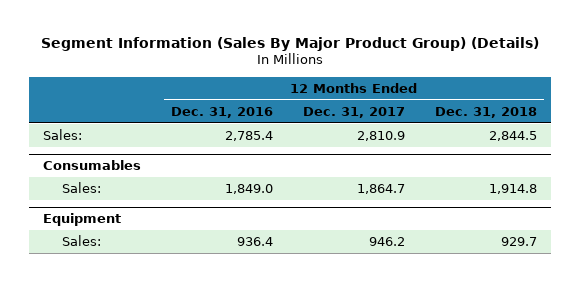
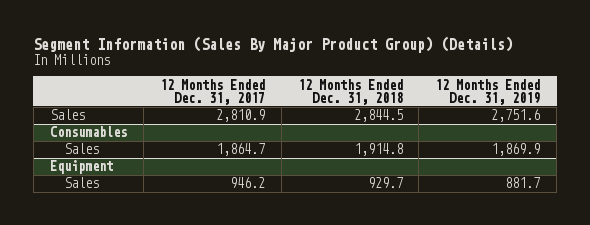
- | 12 Months Ended Dec. 31, 2016 | 12 Months Ended Dec. 31, 2017 | 12 Months Ended Dec. 31, 2018
+ | 12 Months Ended Dec. 31, 2017 | 12 Months Ended Dec. 31, 2018 | 12 Months Ended Dec. 31, 2019
- Sales: | 2,785.4 | 2,810.9 | 2,844.5
+ Sales | 2,810.9 | 2,844.5 | 2,751.6
@ Consumables
- Sales: | 1,849.0 | 1,864.7 | 1,914.8
+ Sales | 1,864.7 | 1,914.8 | 1,869.9
@ Equipment
- Sales: | 936.4 | 946.2 | 929.7
+ Sales | 946.2 | 929.7 | 881.7

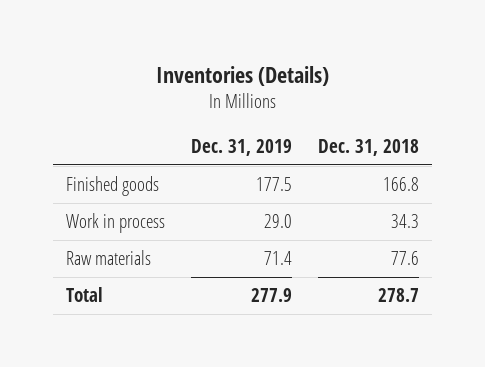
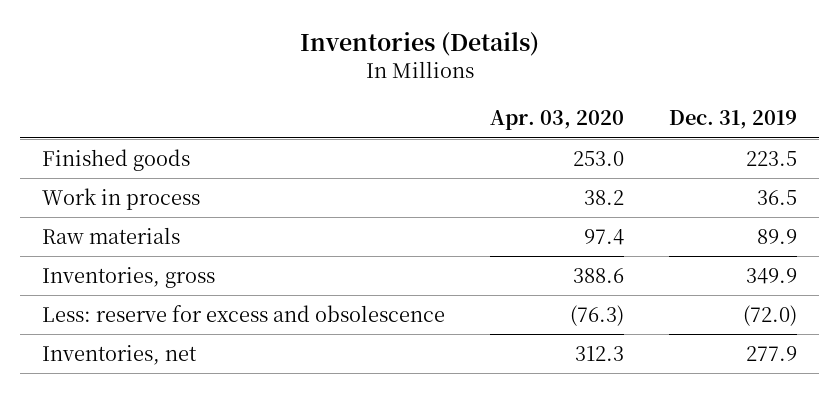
- | Dec. 31, 2019 | Dec. 31, 2018
+ | Apr. 03, 2020 | Dec. 31, 2019
- Finished goods | 177.5 | 166.8
- Work in process | 29.0 | 34.3
- Raw materials | 71.4 | 77.6
- Total | 277.9 | 278.7
+ Finished goods | 253.0 | 223.5
+ Work in process | 38.2 | 36.5
+ Raw materials | 97.4 | 89.9
+ Inventories, gross | 388.6 | 349.9
+ Less: reserve for excess and obsolescence | (76.3) | (72.0)
+ Inventories, net | 312.3 | 277.9

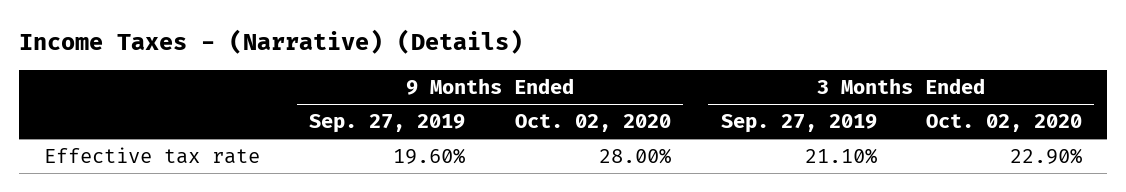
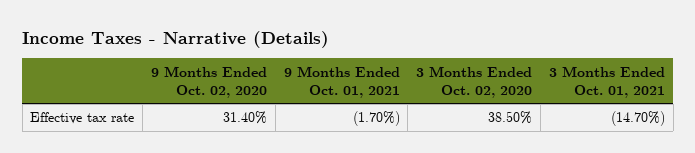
- Income Taxes - (Narrative) (Details)
+ Income Taxes - Narrative (Details)
- | 9 Months Ended Sep. 27, 2019 | 9 Months Ended Oct. 02, 2020 | 3 Months Ended Sep. 27, 2019 | 3 Months Ended Oct. 02, 2020
+ | 9 Months Ended Oct. 02, 2020 | 9 Months Ended Oct. 01, 2021 | 3 Months Ended Oct. 02, 2020 | 3 Months Ended Oct. 01, 2021
- Effective tax rate | 19.60% | 28.00% | 21.10% | 22.90%
+ Effective tax rate | 31.40% | (1.70%) | 38.50% | (14.70%)

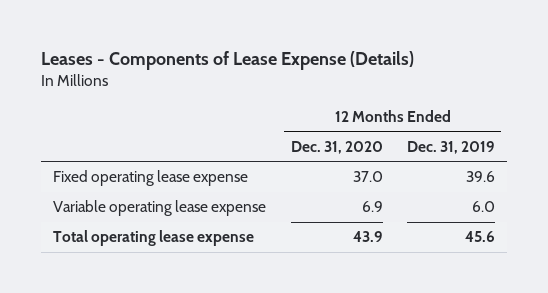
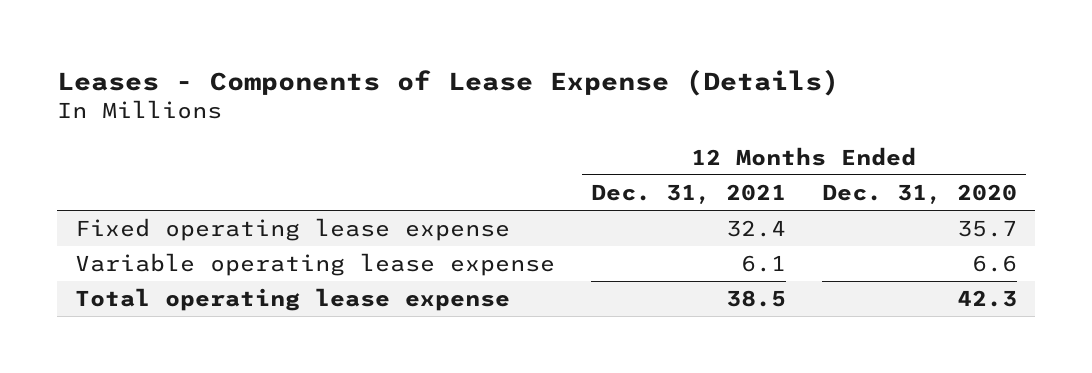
- | 12 Months Ended Dec. 31, 2020 | 12 Months Ended Dec. 31, 2019
+ | 12 Months Ended Dec. 31, 2021 | 12 Months Ended Dec. 31, 2020
- Fixed operating lease expense | 37.0 | 39.6
- Variable operating lease expense | 6.9 | 6.0
- Total operating lease expense | 43.9 | 45.6
+ Fixed operating lease expense | 32.4 | 35.7
+ Variable operating lease expense | 6.1 | 6.6
+ Total operating lease expense | 38.5 | 42.3

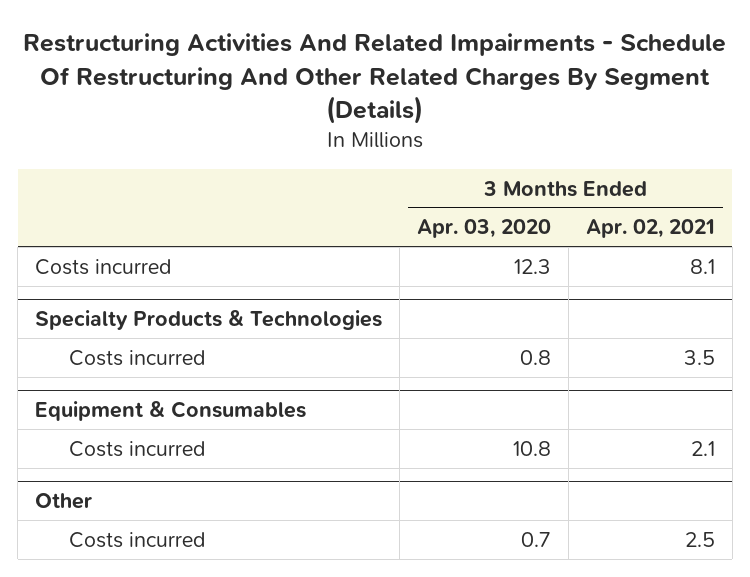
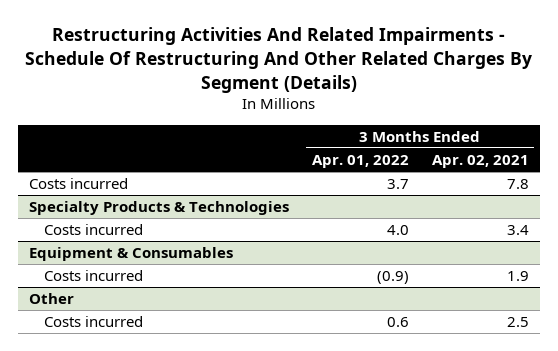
- | 3 Months Ended Apr. 03, 2020 | 3 Months Ended Apr. 02, 2021
+ | 3 Months Ended Apr. 01, 2022 | 3 Months Ended Apr. 02, 2021
- Costs incurred | 12.3 | 8.1
+ Costs incurred | 3.7 | 7.8
@ Specialty Products & Technologies
- Costs incurred | 0.8 | 3.5
+ Costs incurred | 4.0 | 3.4
@ Equipment & Consumables
- Costs incurred | 10.8 | 2.1
+ Costs incurred | (0.9) | 1.9

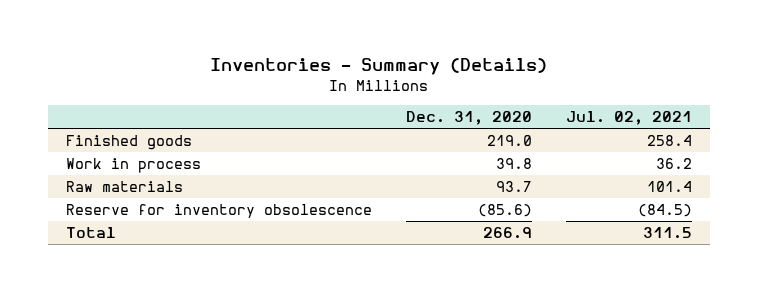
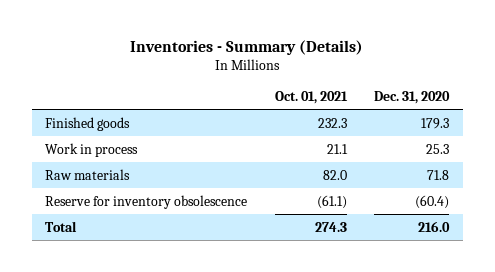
- | Dec. 31, 2020 | Jul. 02, 2021
+ | Oct. 01, 2021 | Dec. 31, 2020
- Finished goods | 219.0 | 258.4
- Work in process | 39.8 | 36.2
- Raw materials | 93.7 | 101.4
- Reserve for inventory obsolescence | (85.6) | (84.5)
- Total | 266.9 | 311.5
+ Finished goods | 232.3 | 179.3
+ Work in process | 21.1 | 25.3
+ Raw materials | 82.0 | 71.8
+ Reserve for inventory obsolescence | (61.1) | (60.4)
+ Total | 274.3 | 216.0

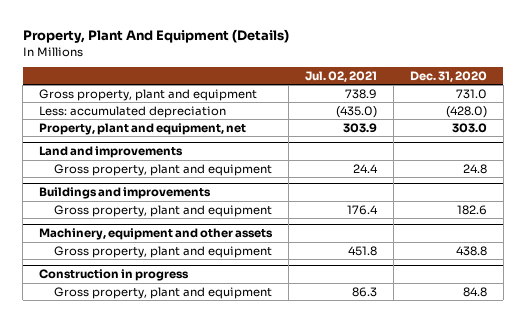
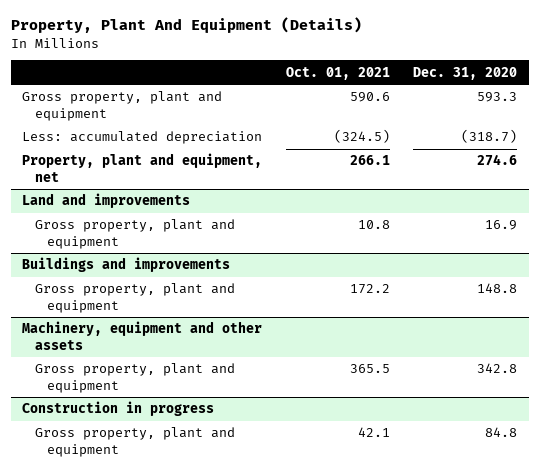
- | Jul. 02, 2021 | Dec. 31, 2020
+ | Oct. 01, 2021 | Dec. 31, 2020
- Gross property, plant and equipment | 738.9 | 731.0
- Less: accumulated depreciation | (435.0) | (428.0)
- Property, plant and equipment, net | 303.9 | 303.0
+ Gross property, plant and equipment | 590.6 | 593.3
+ Less: accumulated depreciation | (324.5) | (318.7)
+ Property, plant and equipment, net | 266.1 | 274.6
@ Land and improvements
- Gross property, plant and equipment | 24.4 | 24.8
+ Gross property, plant and equipment | 10.8 | 16.9
@ Buildings and improvements
- Gross property, plant and equipment | 176.4 | 182.6
+ Gross property, plant and equipment | 172.2 | 148.8
@ Machinery, equipment and other assets
- Gross property, plant and equipment | 451.8 | 438.8
+ Gross property, plant and equipment | 365.5 | 342.8

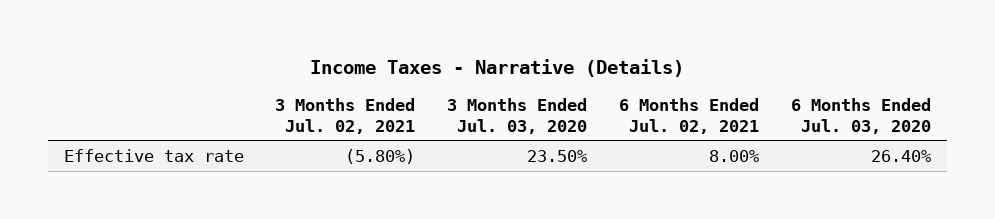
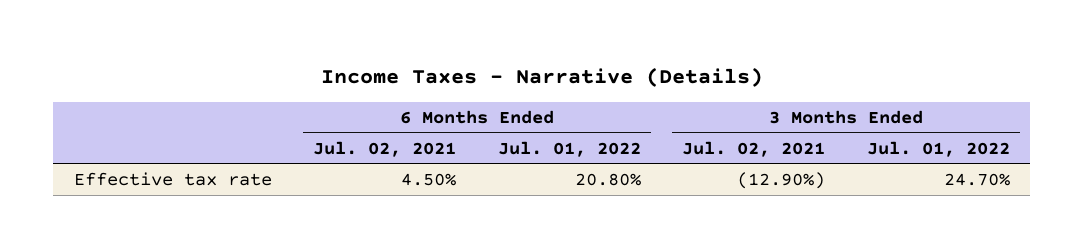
- | 3 Months Ended Jul. 02, 2021 | 3 Months Ended Jul. 03, 2020 | 6 Months Ended Jul. 02, 2021 | 6 Months Ended Jul. 03, 2020
+ | 6 Months Ended Jul. 02, 2021 | 6 Months Ended Jul. 01, 2022 | 3 Months Ended Jul. 02, 2021 | 3 Months Ended Jul. 01, 2022
- Effective tax rate | (5.80%) | 23.50% | 8.00% | 26.40%
+ Effective tax rate | 4.50% | 20.80% | (12.90%) | 24.70%

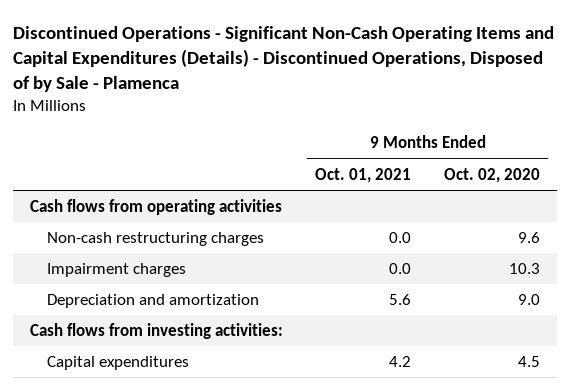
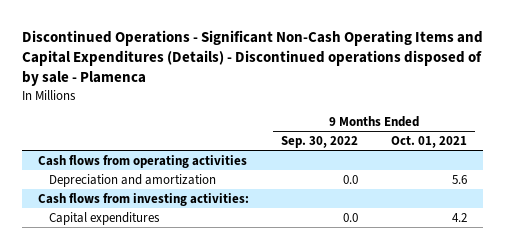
- Discontinued Operations - Significant Non-Cash Operating Items and Capital Expenditures (Details) - Discontinued Operations, Disposed of by Sale - Plamenca
+ Discontinued Operations - Significant Non-Cash Operating Items and Capital Expenditures (Details) - Discontinued operations disposed of by sale - Plamenca
- | 9 Months Ended Oct. 01, 2021 | 9 Months Ended Oct. 02, 2020
+ | 9 Months Ended Sep. 30, 2022 | 9 Months Ended Oct. 01, 2021
- Non-cash restructuring charges | 0.0 | 9.6
- Impairment charges | 0.0 | 10.3

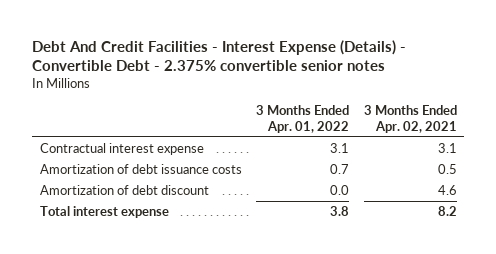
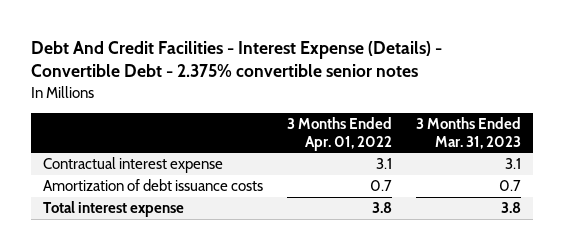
- | 3 Months Ended Apr. 01, 2022 | 3 Months Ended Apr. 02, 2021
+ | 3 Months Ended Apr. 01, 2022 | 3 Months Ended Mar. 31, 2023
- Amortization of debt discount | 0.0 | 4.6

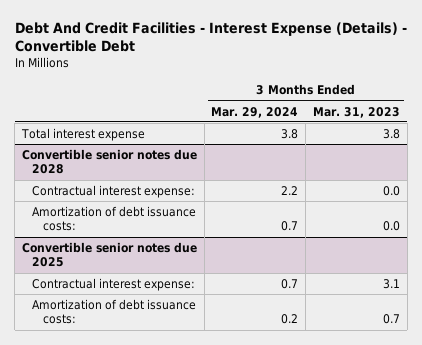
- Debt And Credit Facilities - Interest Expense (Details) - Convertible Debt - 2.375% convertible senior notes
+ Debt And Credit Facilities - Interest Expense (Details) - Convertible Debt
- | 3 Months Ended Apr. 01, 2022 | 3 Months Ended Mar. 31, 2023
+ | 3 Months Ended Mar. 29, 2024 | 3 Months Ended Mar. 31, 2023
- Contractual interest expense | 3.1 | 3.1
- Amortization of debt issuance costs | 0.7 | 0.7
+ Convertible senior notes due 2028
+ Contractual interest expense: | 2.2 | 0.0
+ Amortization of debt issuance costs: | 0.7 | 0.0
+ Convertible senior notes due 2025
+ Contractual interest expense: | 0.7 | 3.1
+ Amortization of debt issuance costs: | 0.2 | 0.7

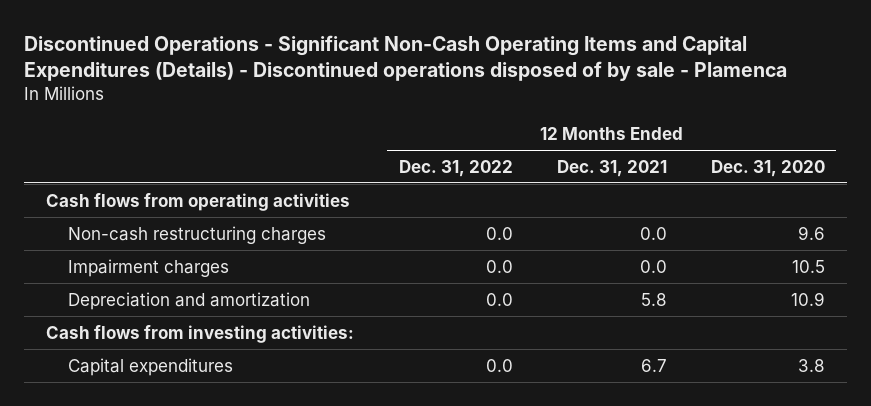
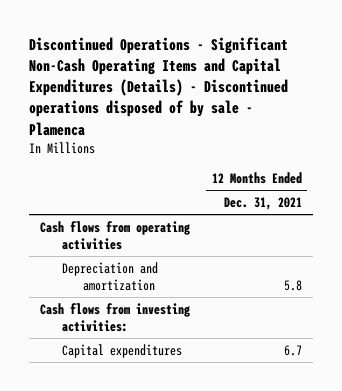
- | 12 Months Ended Dec. 31, 2022 | 12 Months Ended Dec. 31, 2021 | 12 Months Ended Dec. 31, 2020
+ | 12 Months Ended Dec. 31, 2021
- Non-cash restructuring charges | 0.0 | 0.0 | 9.6
- Impairment charges | 0.0 | 0.0 | 10.5

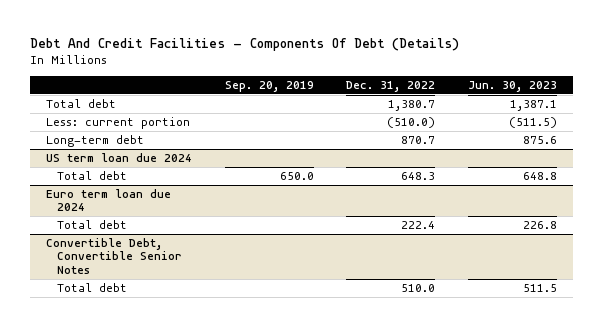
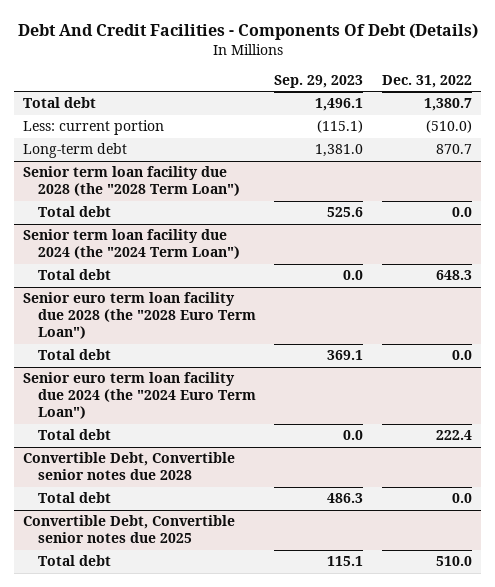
- | Sep. 20, 2019 | Dec. 31, 2022 | Jun. 30, 2023
+ | Sep. 29, 2023 | Dec. 31, 2022
- US term loan due 2024
+ Senior term loan facility due 2028 (the "2028 Term Loan")
+ Total debt | 525.6 | 0.0
+ Senior term loan facility due 2024 (the "2024 Term Loan")
- Euro term loan due 2024
+ Senior euro term loan facility due 2028 (the "2028 Euro Term Loan")
+ Total debt | 369.1 | 0.0
+ Senior euro term loan facility due 2024 (the "2024 Euro Term Loan")
- Convertible Debt, Convertible Senior Notes
+ Convertible Debt, Convertible senior notes due 2028
+ Total debt | 486.3 | 0.0
+ Convertible Debt, Convertible senior notes due 2025

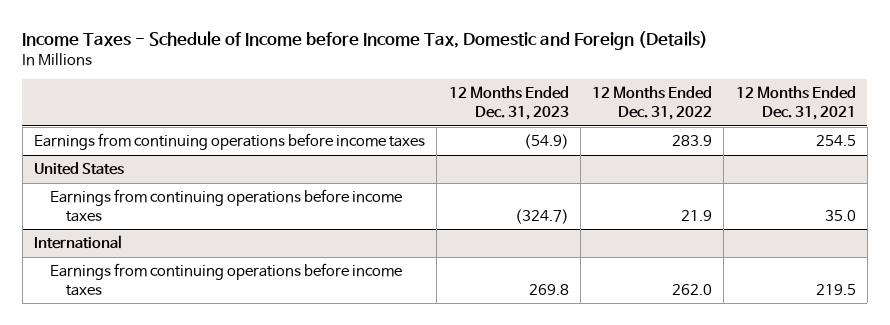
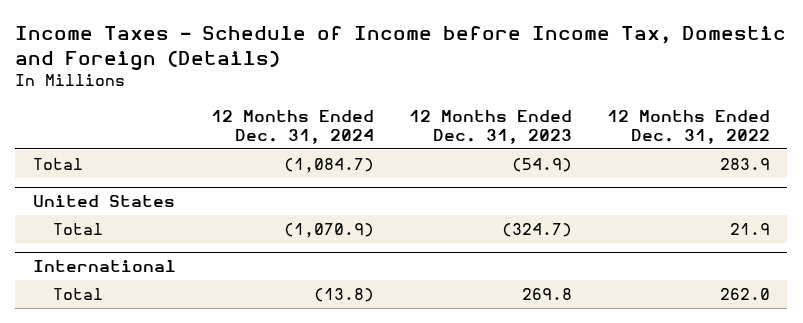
- | 12 Months Ended Dec. 31, 2023 | 12 Months Ended Dec. 31, 2022 | 12 Months Ended Dec. 31, 2021
+ | 12 Months Ended Dec. 31, 2024 | 12 Months Ended Dec. 31, 2023 | 12 Months Ended Dec. 31, 2022
- Earnings from continuing operations before income taxes | (54.9) | 283.9 | 254.5
+ Total | (1,084.7) | (54.9) | 283.9
@ United States
- Earnings from continuing operations before income taxes | (324.7) | 21.9 | 35.0
+ Total | (1,070.9) | (324.7) | 21.9
@ International
- Earnings from continuing operations before income taxes | 269.8 | 262.0 | 219.5
+ Total | (13.8) | 269.8 | 262.0

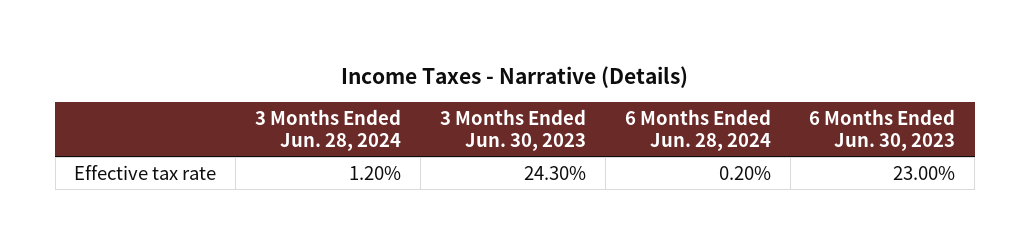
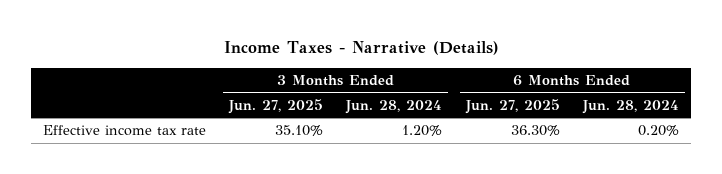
- | 3 Months Ended Jun. 28, 2024 | 3 Months Ended Jun. 30, 2023 | 6 Months Ended Jun. 28, 2024 | 6 Months Ended Jun. 30, 2023
+ | 3 Months Ended Jun. 27, 2025 | 3 Months Ended Jun. 28, 2024 | 6 Months Ended Jun. 27, 2025 | 6 Months Ended Jun. 28, 2024
- Effective tax rate | 1.20% | 24.30% | 0.20% | 23.00%
+ Effective income tax rate | 35.10% | 1.20% | 36.30% | 0.20%

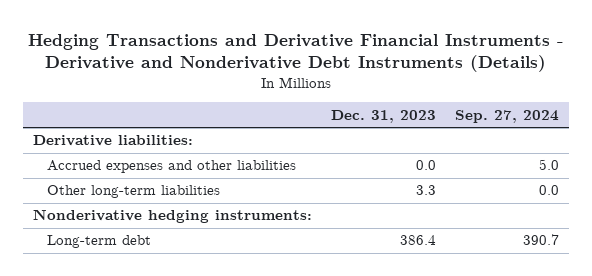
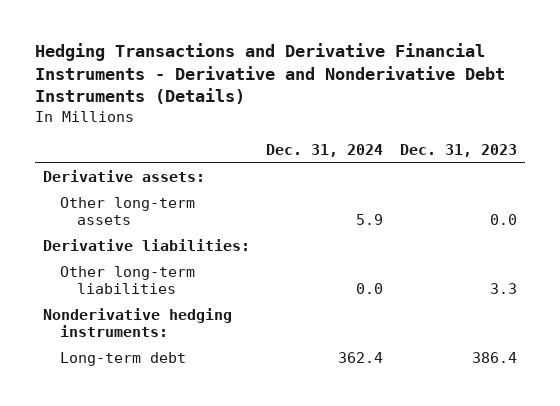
- | Dec. 31, 2023 | Sep. 27, 2024
+ | Dec. 31, 2024 | Dec. 31, 2023
+ Derivative assets:
+ Other long-term assets | 5.9 | 0.0
- Accrued expenses and other liabilities | 0.0 | 5.0

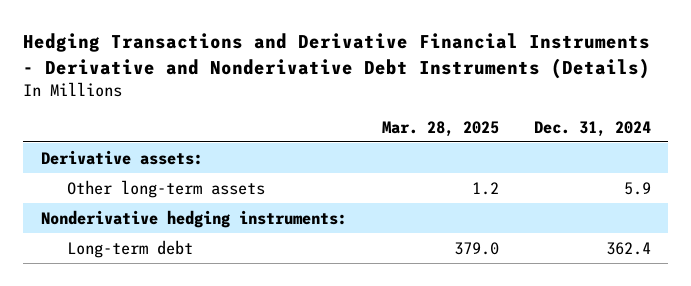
- | Dec. 31, 2024 | Dec. 31, 2023
+ | Mar. 28, 2025 | Dec. 31, 2024
- Derivative liabilities:
- Other long-term liabilities | 0.0 | 3.3

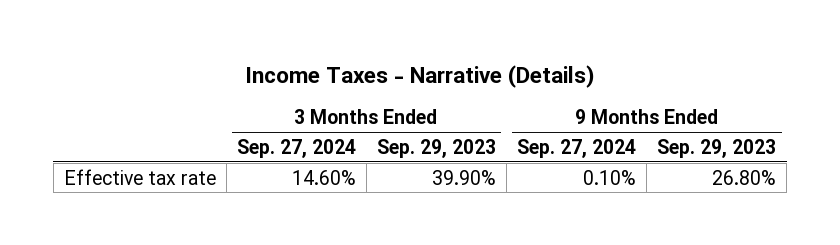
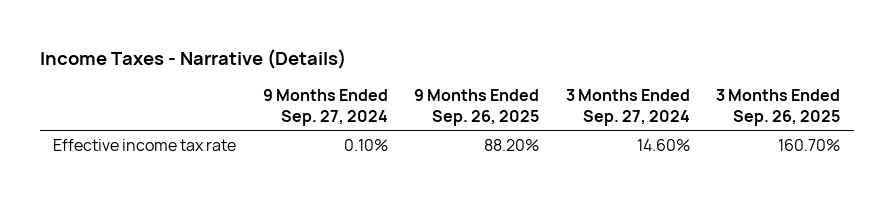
- | 3 Months Ended Sep. 27, 2024 | 3 Months Ended Sep. 29, 2023 | 9 Months Ended Sep. 27, 2024 | 9 Months Ended Sep. 29, 2023
+ | 9 Months Ended Sep. 27, 2024 | 9 Months Ended Sep. 26, 2025 | 3 Months Ended Sep. 27, 2024 | 3 Months Ended Sep. 26, 2025
- Effective tax rate | 14.60% | 39.90% | 0.10% | 26.80%
+ Effective income tax rate | 0.10% | 88.20% | 14.60% | 160.70%

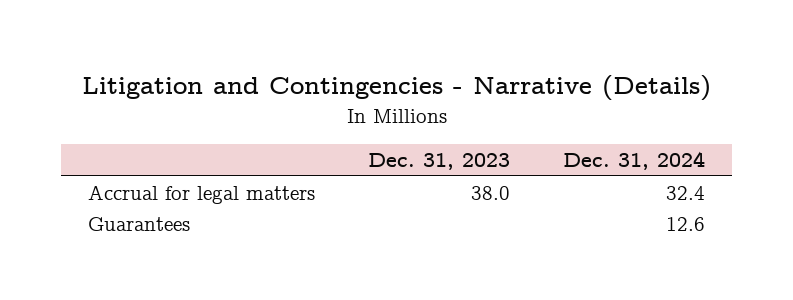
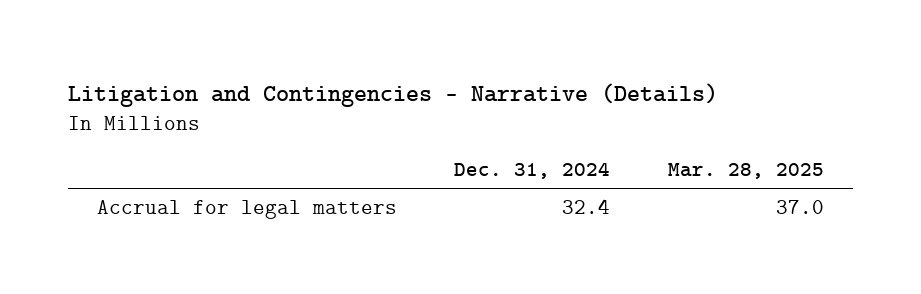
- | Dec. 31, 2023 | Dec. 31, 2024
+ | Dec. 31, 2024 | Mar. 28, 2025
- Guarantees | | 12.6

